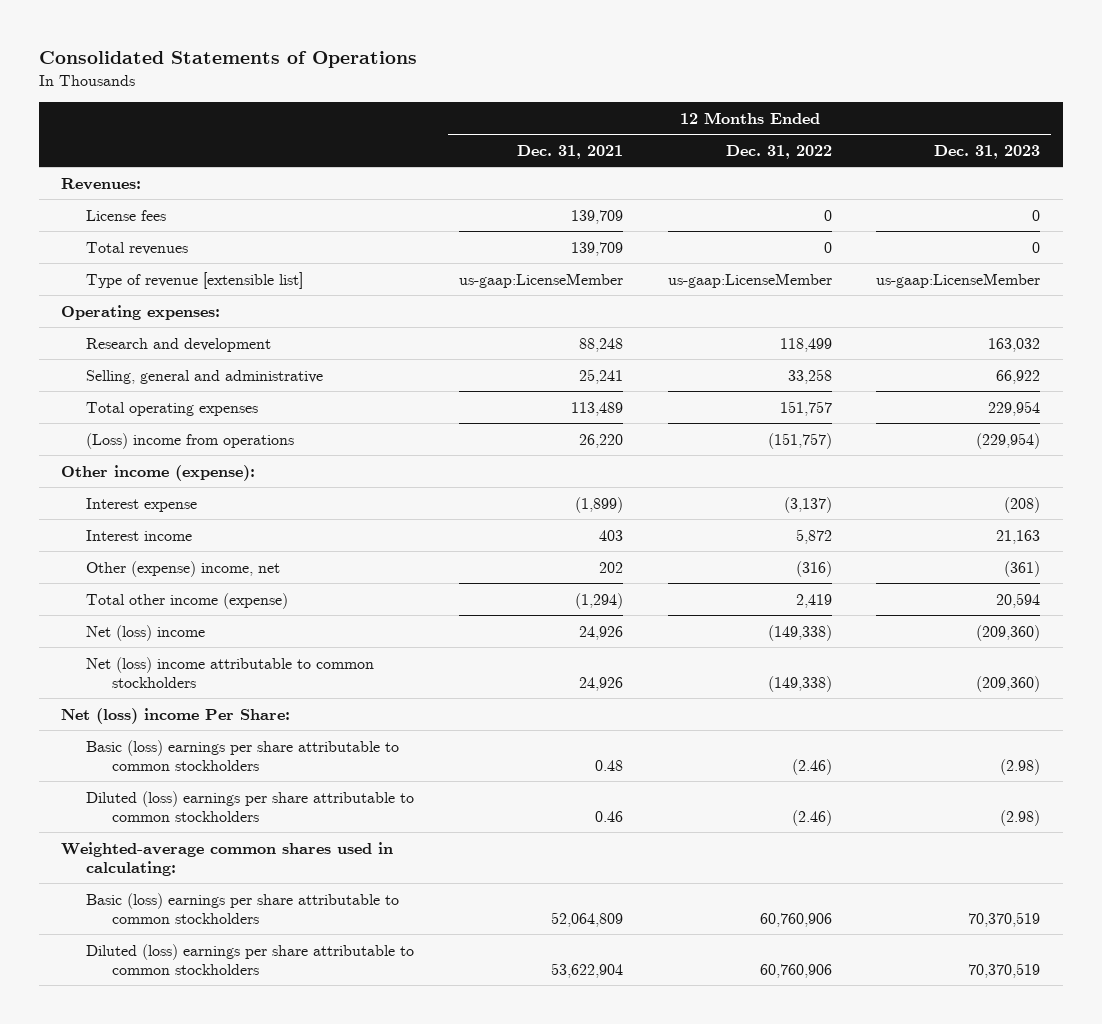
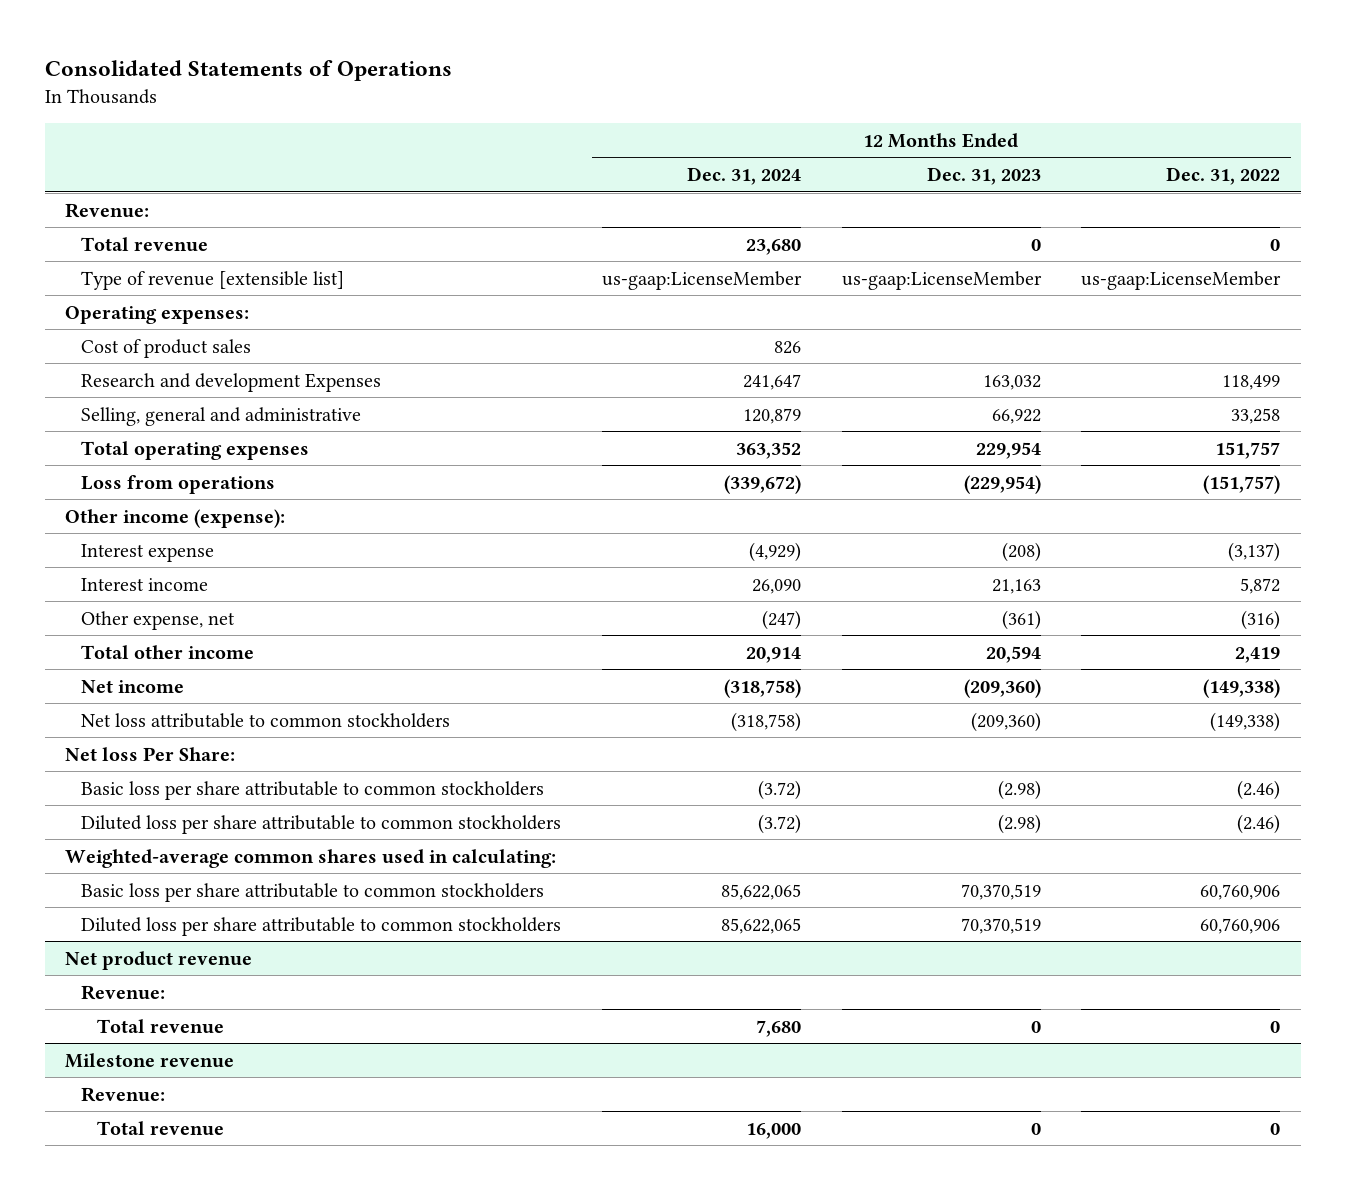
- | 12 Months Ended Dec. 31, 2021 | 12 Months Ended Dec. 31, 2022 | 12 Months Ended Dec. 31, 2023
+ | 12 Months Ended Dec. 31, 2024 | 12 Months Ended Dec. 31, 2023 | 12 Months Ended Dec. 31, 2022
- Revenues:
- License fees | 139,709 | 0 | 0
- Total revenues | 139,709 | 0 | 0
+ Revenue:
+ Total revenue | 23,680 | 0 | 0
- Research and development | 88,248 | 118,499 | 163,032
+ Cost of product sales | 826 | |
+ Research and development Expenses | 241,647 | 163,032 | 118,499
- (Loss) income from operations | 26,220 | (151,757) | (229,954)
+ Loss from operations | (339,672) | (229,954) | (151,757)
- Other (expense) income, net | 202 | (316) | (361)
- Total other income (expense) | (1,294) | 2,419 | 20,594
- Net (loss) income | 24,926 | (149,338) | (209,360)
- Net (loss) income attributable to common stockholders | 24,926 | (149,338) | (209,360)
- Net (loss) income Per Share:
- Basic (loss) earnings per share attributable to common stockholders | 0.48 | (2.46) | (2.98)
- Diluted (loss) earnings per share attributable to common stockholders | 0.46 | (2.46) | (2.98)
+ Other expense, net | (247) | (361) | (316)
+ Total other income | 20,914 | 20,594 | 2,419
+ Net income | (318,758) | (209,360) | (149,338)
+ Net loss attributable to common stockholders | (318,758) | (209,360) | (149,338)
+ Net loss Per Share:
+ Basic loss per share attributable to common stockholders | (3.72) | (2.98) | (2.46)
+ Diluted loss per share attributable to common stockholders | (3.72) | (2.98) | (2.46)
- Basic (loss) earnings per share attributable to common stockholders | 52,064,809 | 60,760,906 | 70,370,519
- Diluted (loss) earnings per share attributable to common stockholders | 53,622,904 | 60,760,906 | 70,370,519
+ Basic loss per share attributable to common stockholders | 85,622,065 | 70,370,519 | 60,760,906
+ Diluted loss per share attributable to common stockholders | 85,622,065 | 70,370,519 | 60,760,906
+ Net product revenue
+ Revenue:
+ Total revenue | 7,680 | 0 | 0
+ Milestone revenue
+ Revenue:
+ Total revenue | 16,000 | 0 | 0

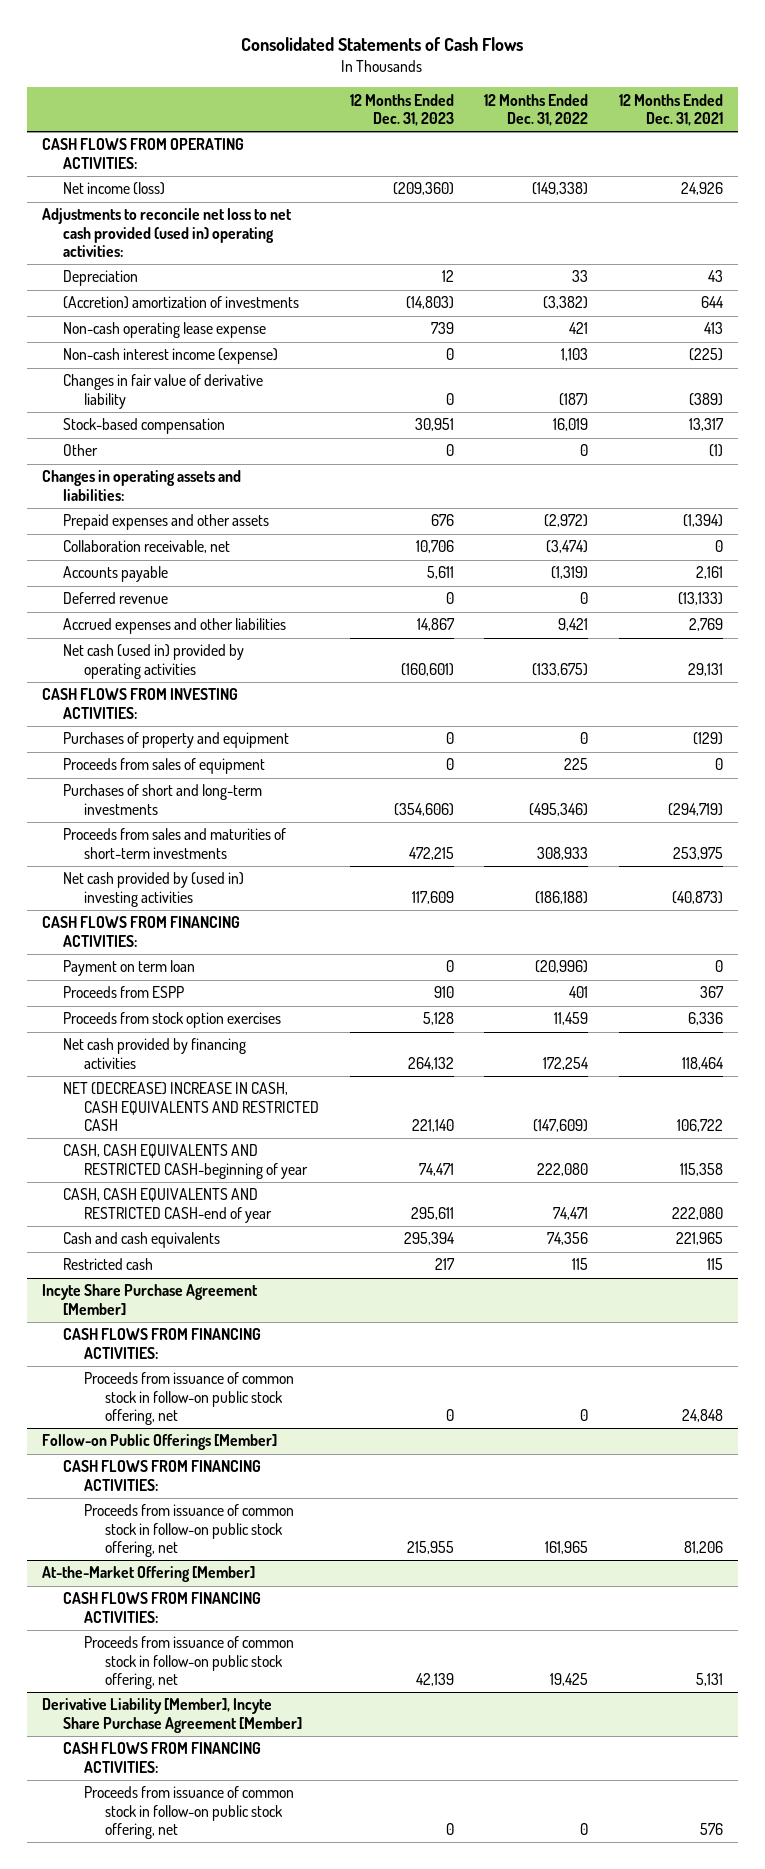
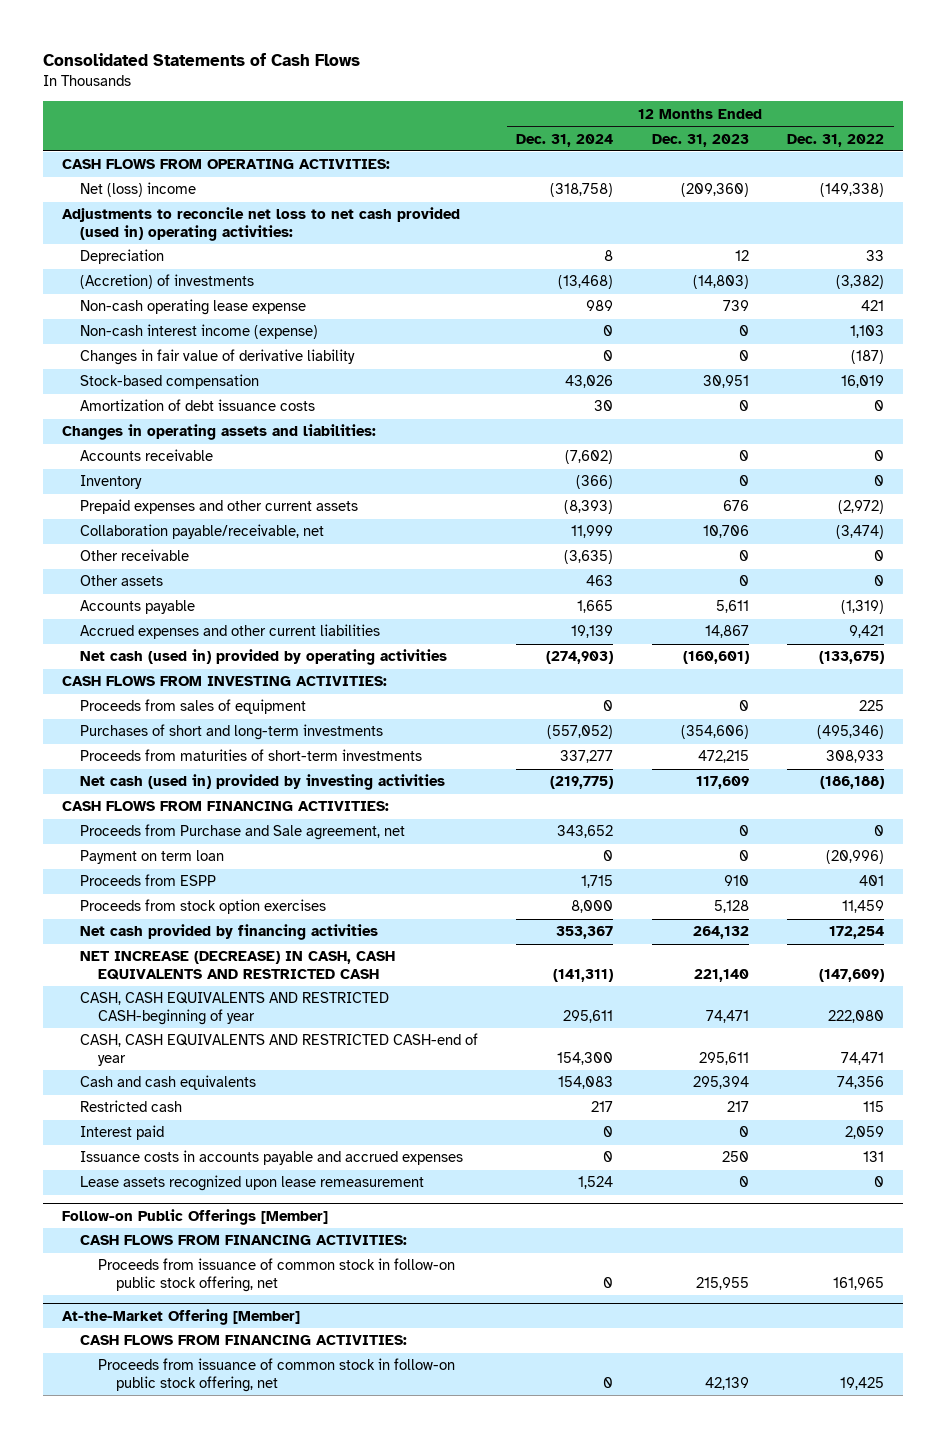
- | 12 Months Ended Dec. 31, 2023 | 12 Months Ended Dec. 31, 2022 | 12 Months Ended Dec. 31, 2021
+ | 12 Months Ended Dec. 31, 2024 | 12 Months Ended Dec. 31, 2023 | 12 Months Ended Dec. 31, 2022
- Net income (loss) | (209,360) | (149,338) | 24,926
+ Net (loss) income | (318,758) | (209,360) | (149,338)
- (Accretion) amortization of investments | (14,803) | (3,382) | 644
+ (Accretion) of investments | (13,468) | (14,803) | (3,382)
- Other | 0 | 0 | (1)
+ Amortization of debt issuance costs | 30 | 0 | 0
- Prepaid expenses and other assets | 676 | (2,972) | (1,394)
- Collaboration receivable, net | 10,706 | (3,474) | 0
+ Accounts receivable | (7,602) | 0 | 0
+ Inventory | (366) | 0 | 0
+ Prepaid expenses and other current assets | (8,393) | 676 | (2,972)
+ Collaboration payable/receivable, net | 11,999 | 10,706 | (3,474)
+ Other receivable | (3,635) | 0 | 0
+ Other assets | 463 | 0 | 0
- Deferred revenue | 0 | 0 | (13,133)
- Accrued expenses and other liabilities | 14,867 | 9,421 | 2,769
+ Accrued expenses and other current liabilities | 19,139 | 14,867 | 9,421
- Purchases of property and equipment | 0 | 0 | (129)
- Proceeds from sales and maturities of short-term investments | 472,215 | 308,933 | 253,975
- Net cash provided by (used in) investing activities | 117,609 | (186,188) | (40,873)
+ Proceeds from maturities of short-term investments | 337,277 | 472,215 | 308,933
+ Net cash (used in) provided by investing activities | (219,775) | 117,609 | (186,188)
+ Proceeds from Purchase and Sale agreement, net | 343,652 | 0 | 0
- NET (DECREASE) INCREASE IN CASH, CASH EQUIVALENTS AND RESTRICTED CASH | 221,140 | (147,609) | 106,722
+ NET INCREASE (DECREASE) IN CASH, CASH EQUIVALENTS AND RESTRICTED CASH | (141,311) | 221,140 | (147,609)
- Incyte Share Purchase Agreement [Member]
- CASH FLOWS FROM FINANCING ACTIVITIES:
- Proceeds from issuance of common stock in follow-on public stock offering, net | 0 | 0 | 24,848
+ Interest paid | 0 | 0 | 2,059
+ Issuance costs in accounts payable and accrued expenses | 0 | 250 | 131
+ Lease assets recognized upon lease remeasurement | 1,524 | 0 | 0
- Derivative Liability [Member], Incyte Share Purchase Agreement [Member]
- CASH FLOWS FROM FINANCING ACTIVITIES:
- Proceeds from issuance of common stock in follow-on public stock offering, net | 0 | 0 | 576

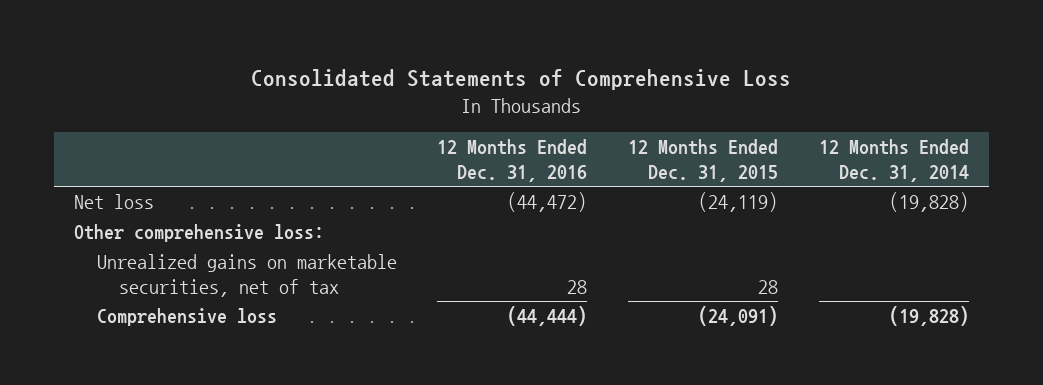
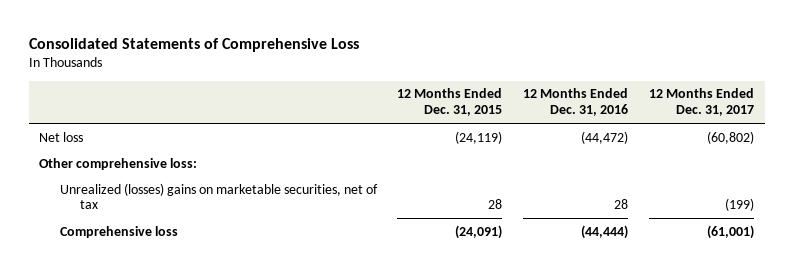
- | 12 Months Ended Dec. 31, 2016 | 12 Months Ended Dec. 31, 2015 | 12 Months Ended Dec. 31, 2014
+ | 12 Months Ended Dec. 31, 2015 | 12 Months Ended Dec. 31, 2016 | 12 Months Ended Dec. 31, 2017
- Unrealized gains on marketable securities, net of tax | 28 | 28 |
+ Unrealized (losses) gains on marketable securities, net of tax | 28 | 28 | (199)

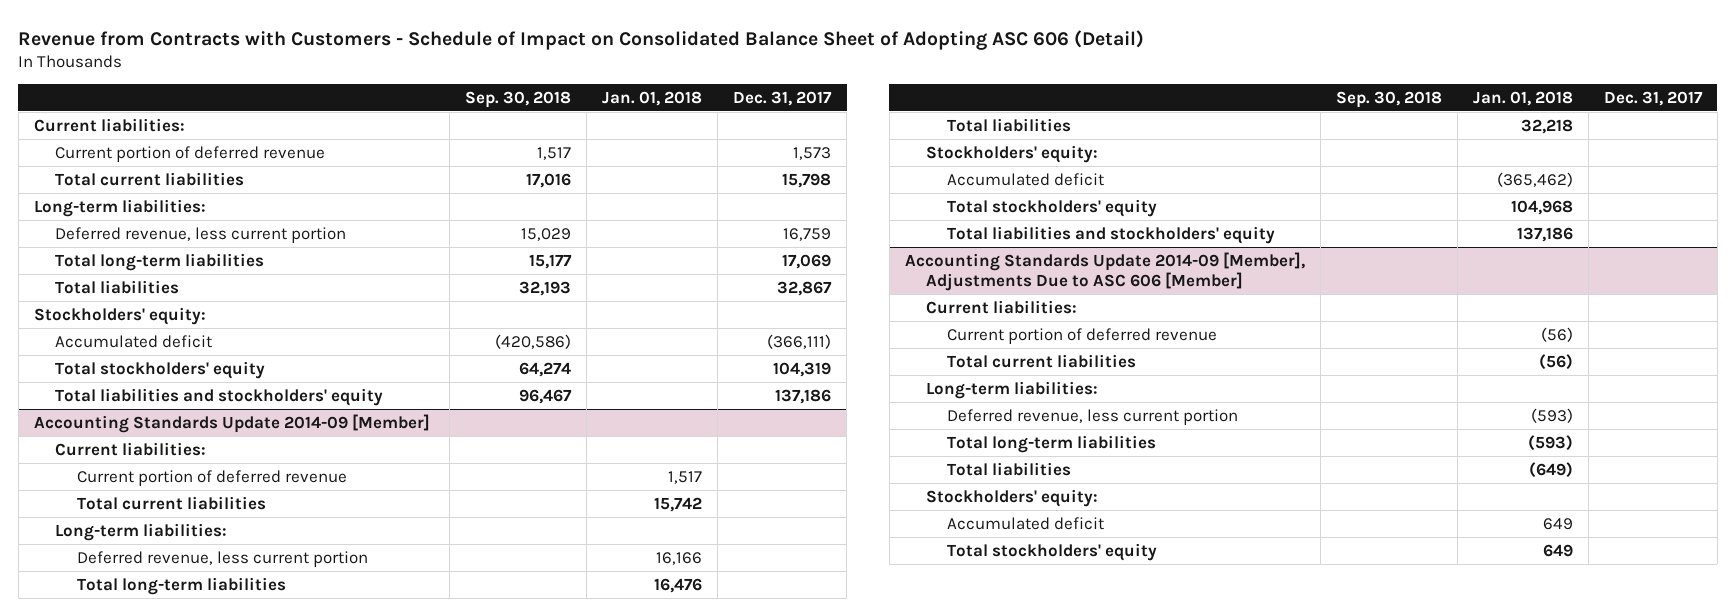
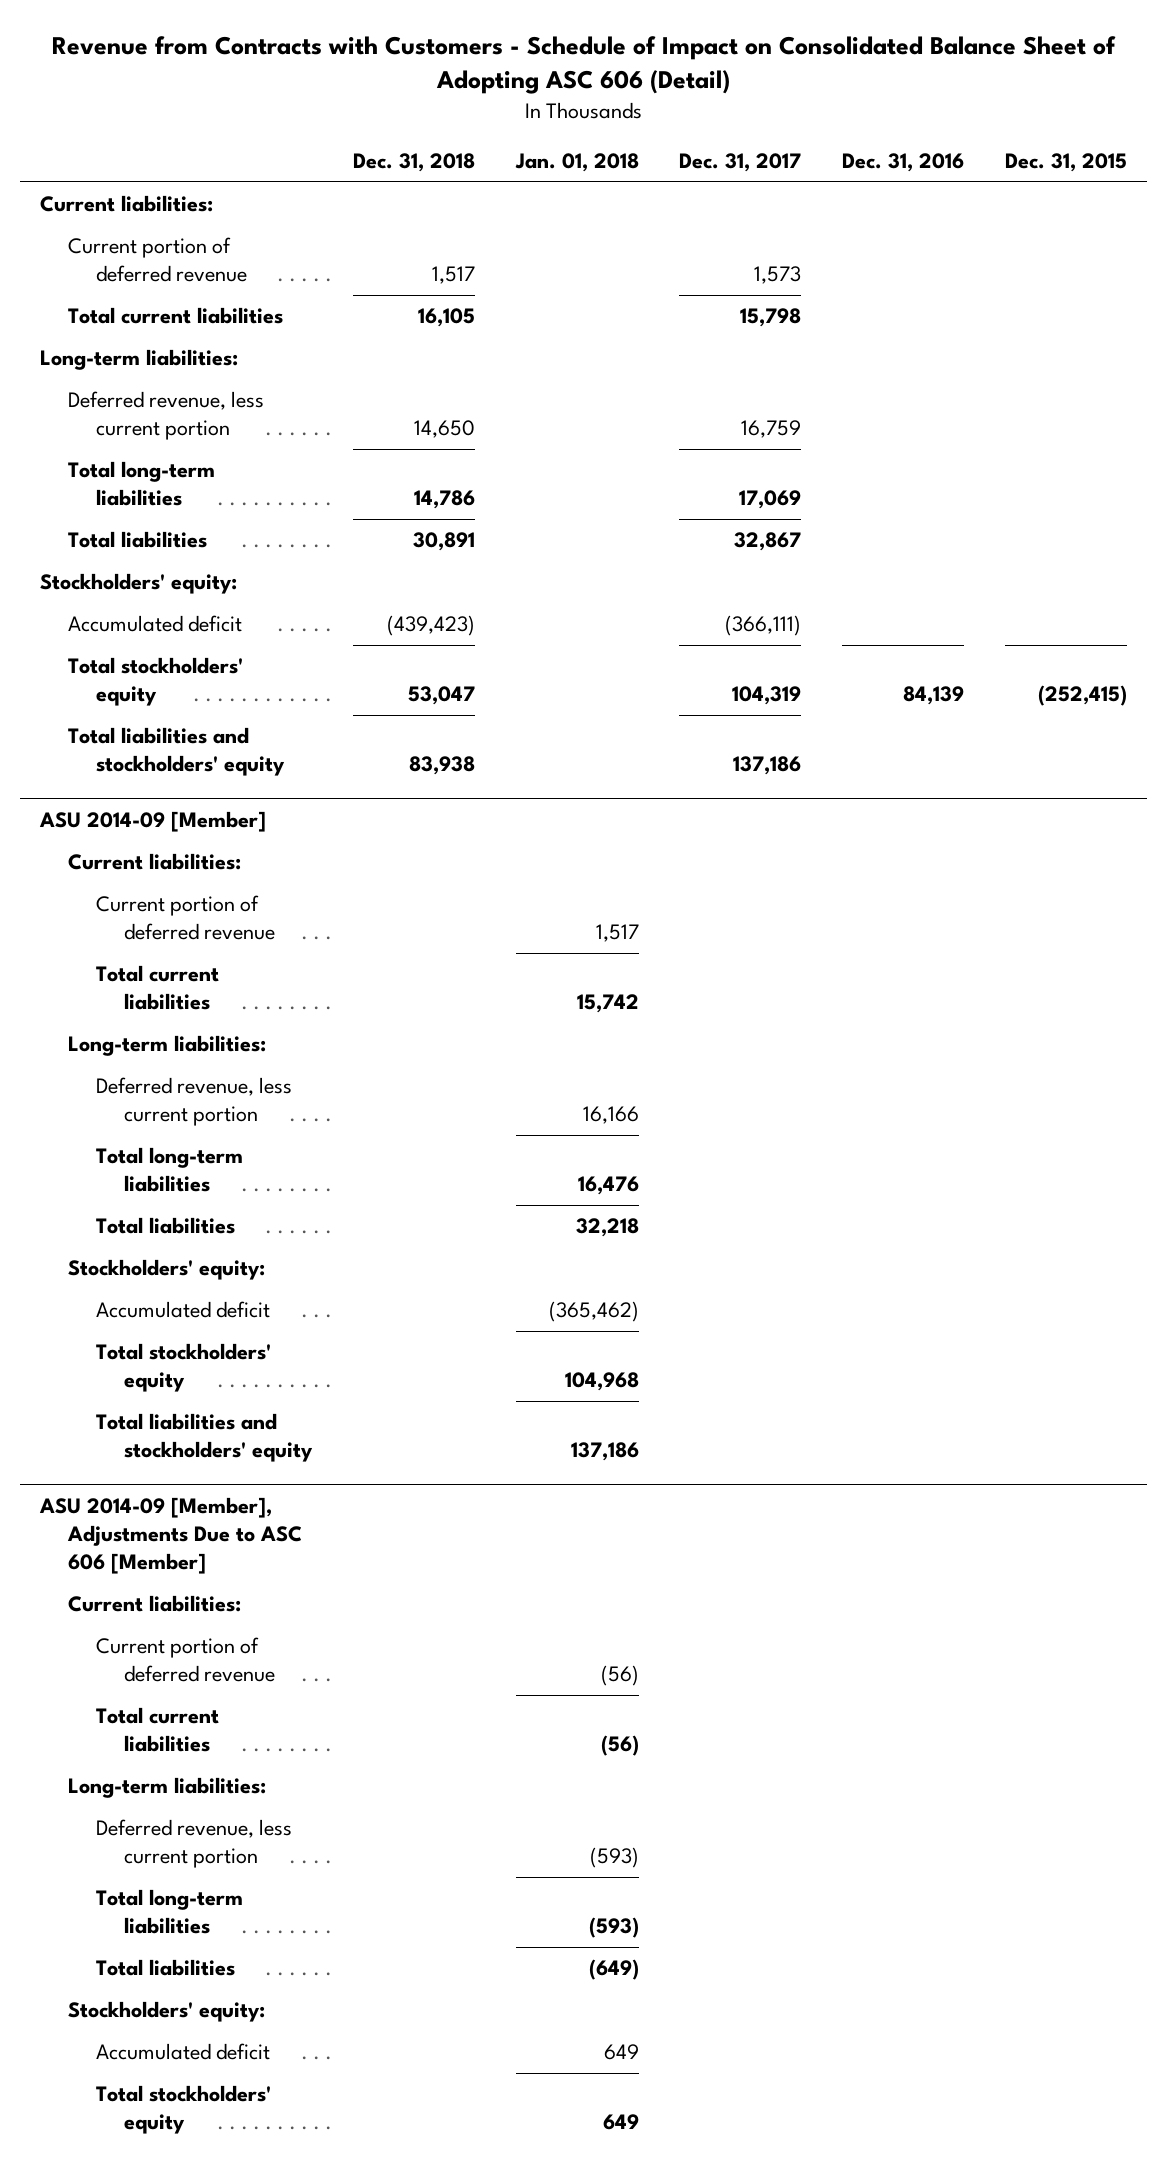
- | Sep. 30, 2018 | Jan. 01, 2018 | Dec. 31, 2017
+ | Dec. 31, 2018 | Jan. 01, 2018 | Dec. 31, 2017 | Dec. 31, 2016 | Dec. 31, 2015
- Accounting Standards Update 2014-09 [Member]
+ ASU 2014-09 [Member]
- Accounting Standards Update 2014-09 [Member], Adjustments Due to ASC 606 [Member]
+ ASU 2014-09 [Member], Adjustments Due to ASC 606 [Member]

